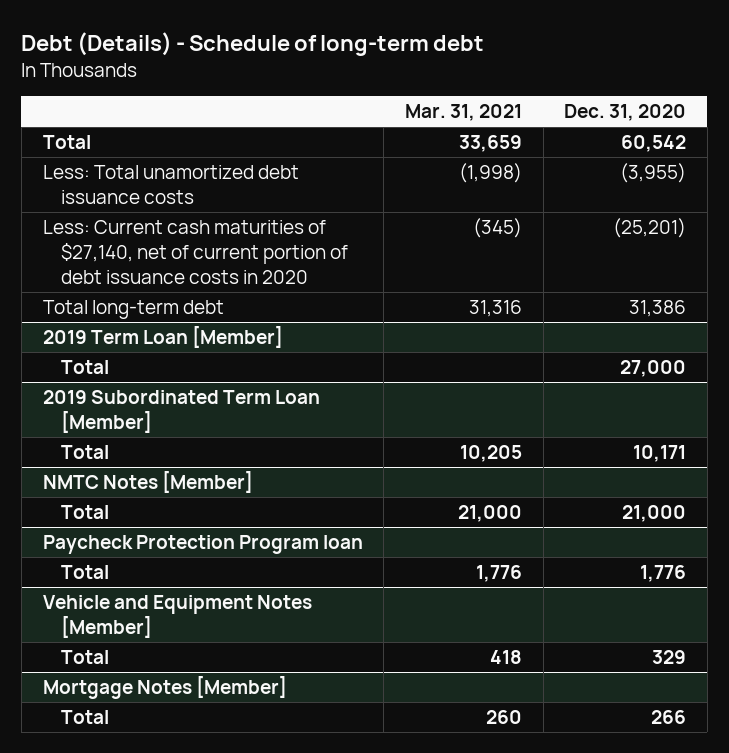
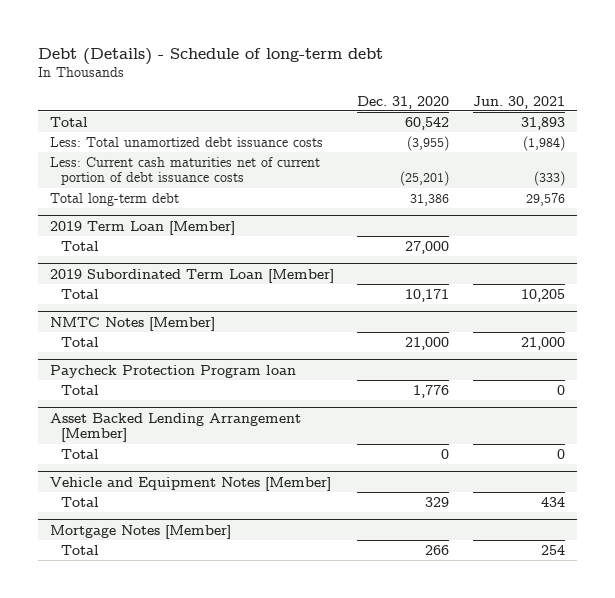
- | Mar. 31, 2021 | Dec. 31, 2020
+ | Dec. 31, 2020 | Jun. 30, 2021
- Less: Current cash maturities of $27,140, net of current portion of debt issuance costs in 2020 | (345) | (25,201)
+ Less: Current cash maturities net of current portion of debt issuance costs | (25,201) | (333)
+ Asset Backed Lending Arrangement [Member]
+ Total | 0 | 0

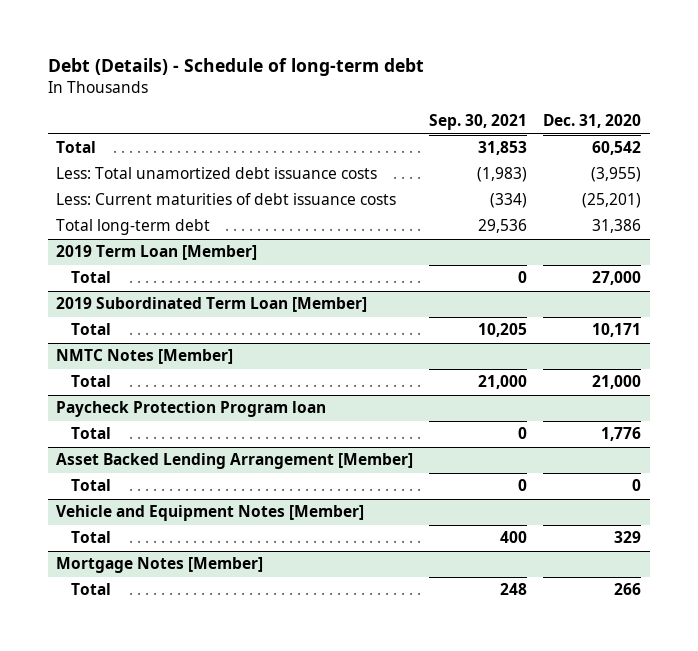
- | Dec. 31, 2020 | Jun. 30, 2021
+ | Sep. 30, 2021 | Dec. 31, 2020
- Less: Current cash maturities net of current portion of debt issuance costs | (25,201) | (333)
+ Less: Current maturities of debt issuance costs | (334) | (25,201)

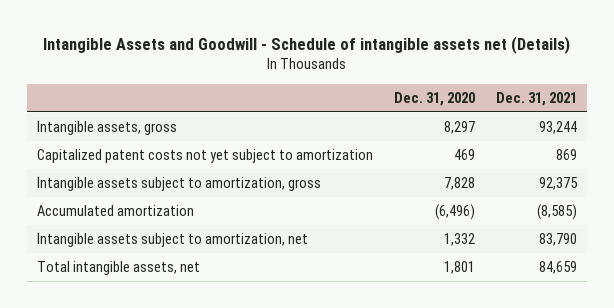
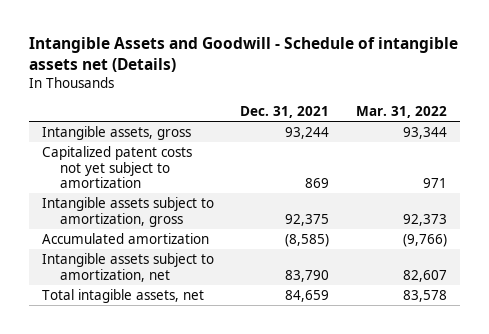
- | Dec. 31, 2020 | Dec. 31, 2021
+ | Dec. 31, 2021 | Mar. 31, 2022
- Total intangible assets, net | 1,801 | 84,659
+ Total intagible assets, net | 84,659 | 83,578

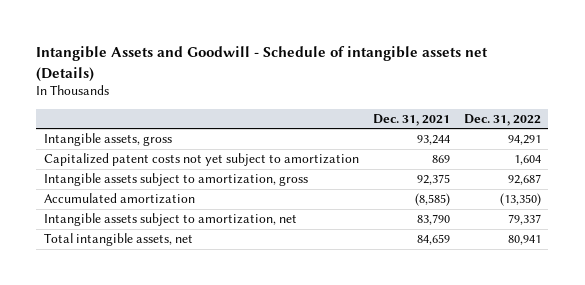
- | Dec. 31, 2021 | Mar. 31, 2022
+ | Dec. 31, 2021 | Dec. 31, 2022
- Total intagible assets, net | 84,659 | 83,578
+ Total intangible assets, net | 84,659 | 80,941

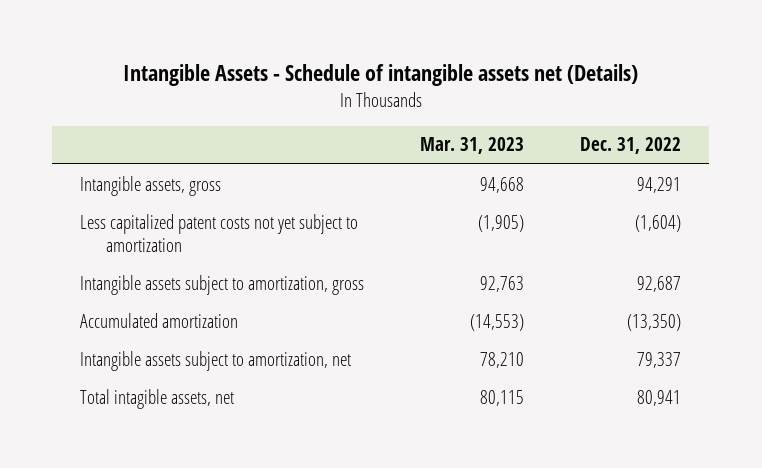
- Intangible Assets and Goodwill - Schedule of intangible assets net (Details)
+ Intangible Assets - Schedule of intangible assets net (Details)
- | Dec. 31, 2021 | Dec. 31, 2022
+ | Mar. 31, 2023 | Dec. 31, 2022
- Capitalized patent costs not yet subject to amortization | 869 | 1,604
+ Less capitalized patent costs not yet subject to amortization | (1,905) | (1,604)
- Total intangible assets, net | 84,659 | 80,941
+ Total intagible assets, net | 80,115 | 80,941

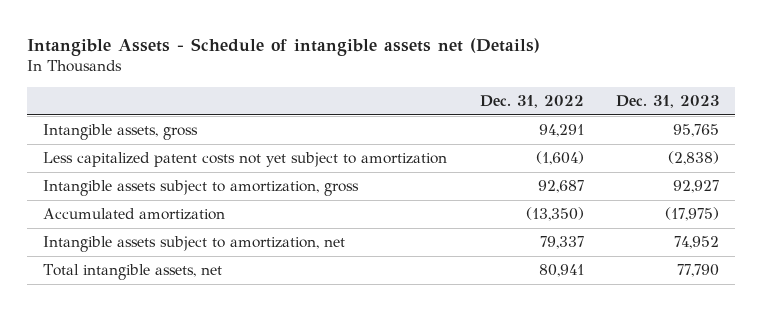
- | Mar. 31, 2023 | Dec. 31, 2022
+ | Dec. 31, 2022 | Dec. 31, 2023
- Total intagible assets, net | 80,115 | 80,941
+ Total intangible assets, net | 80,941 | 77,790

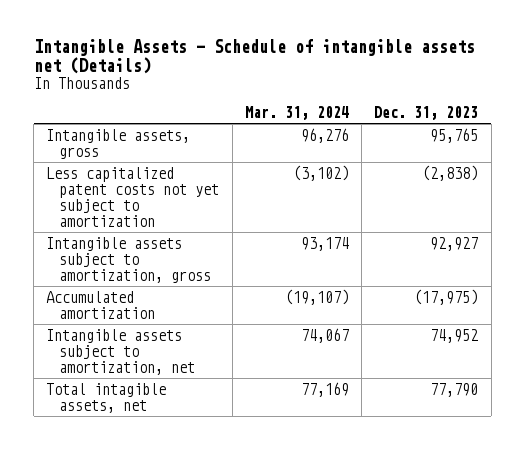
- | Dec. 31, 2022 | Dec. 31, 2023
+ | Mar. 31, 2024 | Dec. 31, 2023
- Total intangible assets, net | 80,941 | 77,790
+ Total intagible assets, net | 77,169 | 77,790

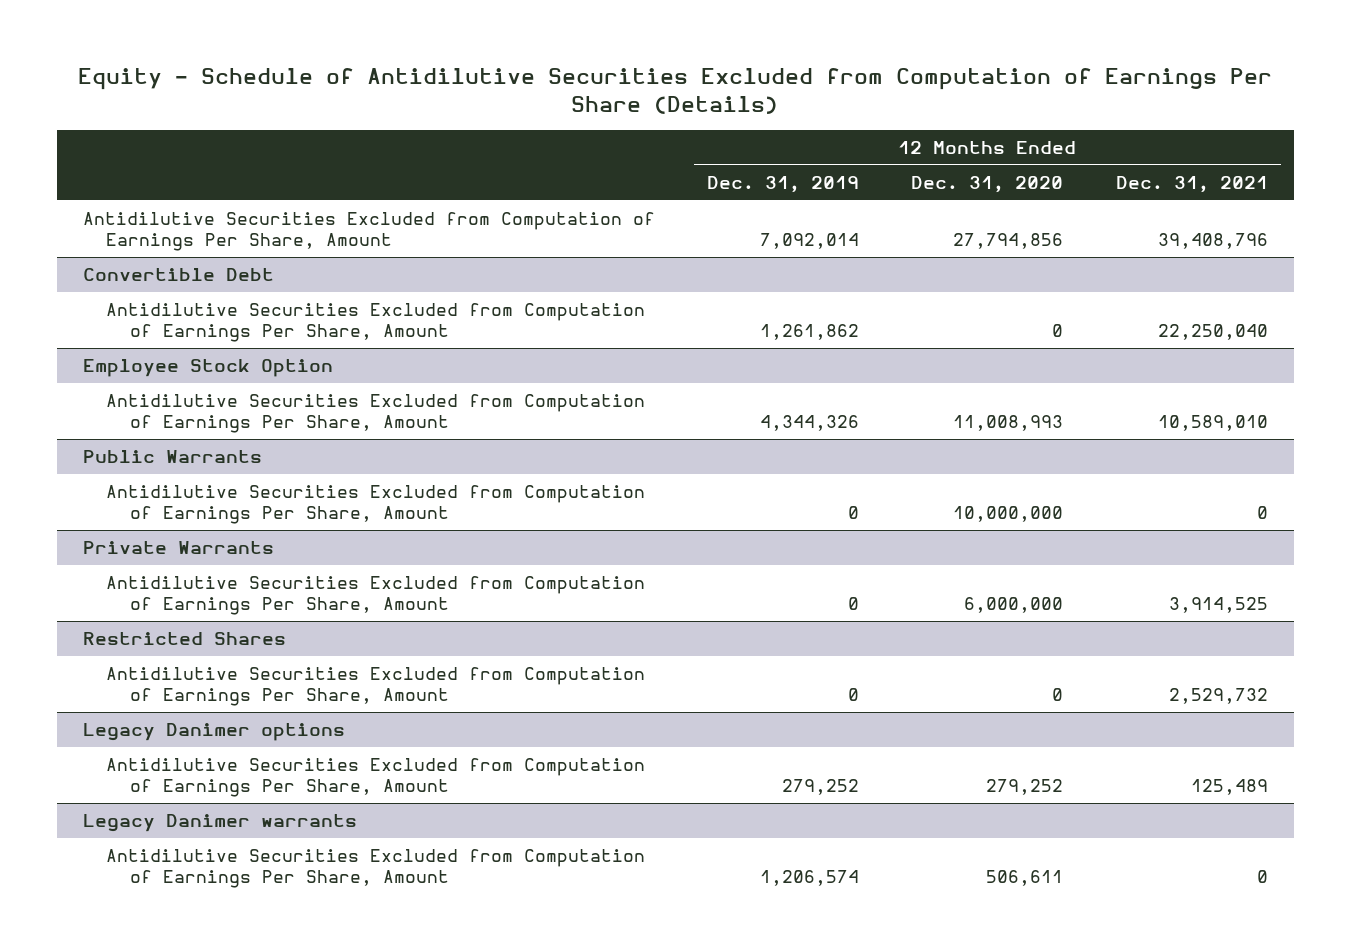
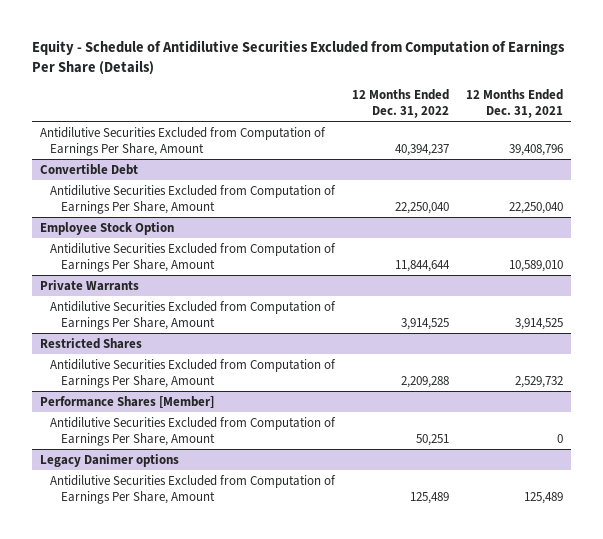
- | 12 Months Ended Dec. 31, 2019 | 12 Months Ended Dec. 31, 2020 | 12 Months Ended Dec. 31, 2021
+ | 12 Months Ended Dec. 31, 2022 | 12 Months Ended Dec. 31, 2021
- Public Warrants
- Antidilutive Securities Excluded from Computation of Earnings Per Share, Amount | 0 | 10,000,000 | 0
+ Performance Shares [Member]
+ Antidilutive Securities Excluded from Computation of Earnings Per Share, Amount | 50,251 | 0
- Legacy Danimer warrants
- Antidilutive Securities Excluded from Computation of Earnings Per Share, Amount | 1,206,574 | 506,611 | 0

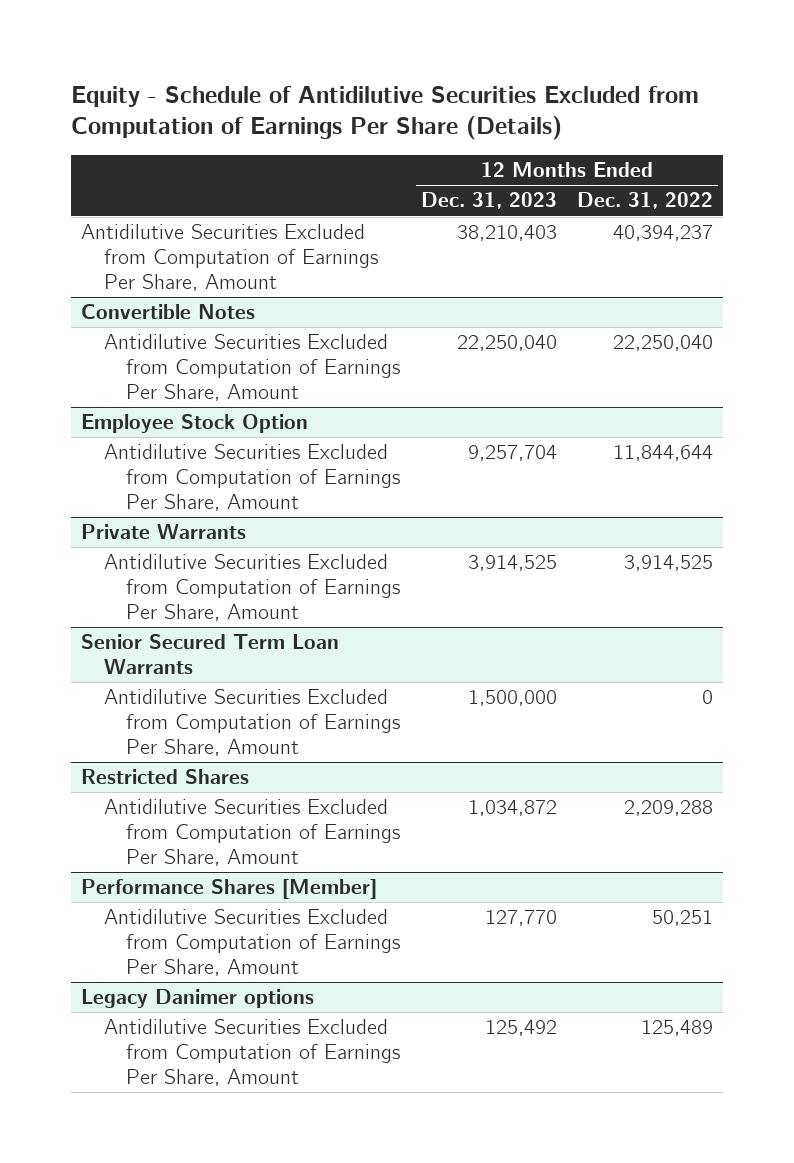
- | 12 Months Ended Dec. 31, 2022 | 12 Months Ended Dec. 31, 2021
+ | 12 Months Ended Dec. 31, 2023 | 12 Months Ended Dec. 31, 2022
- Convertible Debt
+ Convertible Notes
+ Senior Secured Term Loan Warrants
+ Antidilutive Securities Excluded from Computation of Earnings Per Share, Amount | 1,500,000 | 0

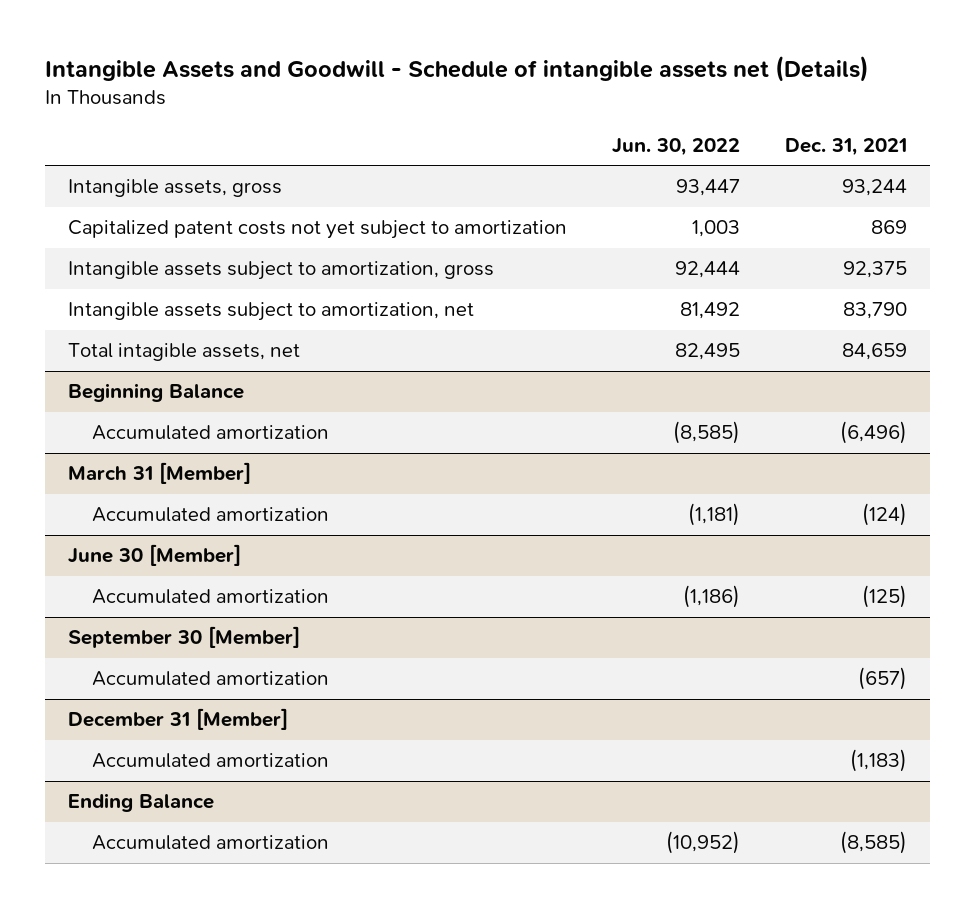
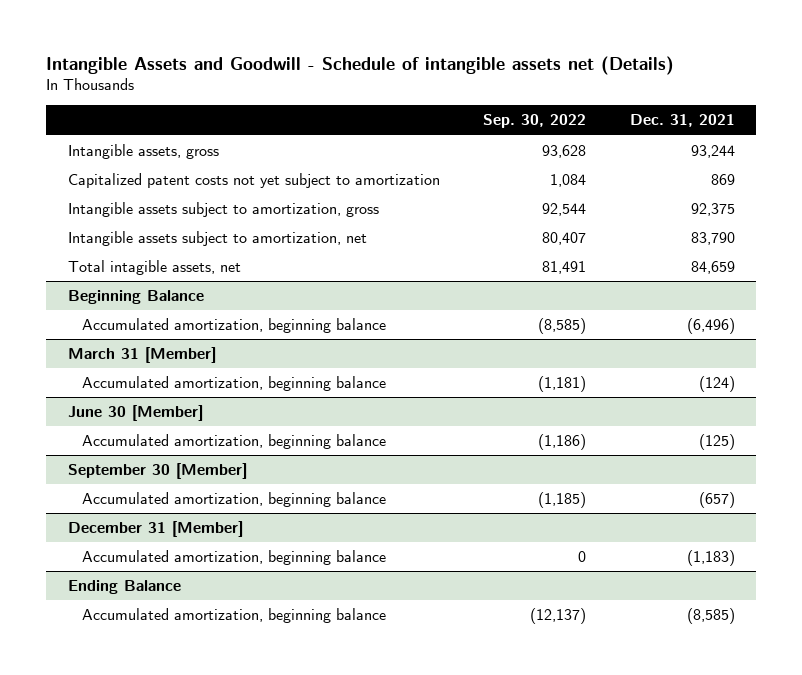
- | Jun. 30, 2022 | Dec. 31, 2021
+ | Sep. 30, 2022 | Dec. 31, 2021
@ Beginning Balance
- Accumulated amortization | (8,585) | (6,496)
+ Accumulated amortization, beginning balance | (8,585) | (6,496)
@ March 31 [Member]
- Accumulated amortization | (1,181) | (124)
+ Accumulated amortization, beginning balance | (1,181) | (124)
@ June 30 [Member]
- Accumulated amortization | (1,186) | (125)
+ Accumulated amortization, beginning balance | (1,186) | (125)
@ September 30 [Member]
- Accumulated amortization | | (657)
+ Accumulated amortization, beginning balance | (1,185) | (657)
@ December 31 [Member]
- Accumulated amortization | | (1,183)
+ Accumulated amortization, beginning balance | 0 | (1,183)
@ Ending Balance
- Accumulated amortization | (10,952) | (8,585)
+ Accumulated amortization, beginning balance | (12,137) | (8,585)

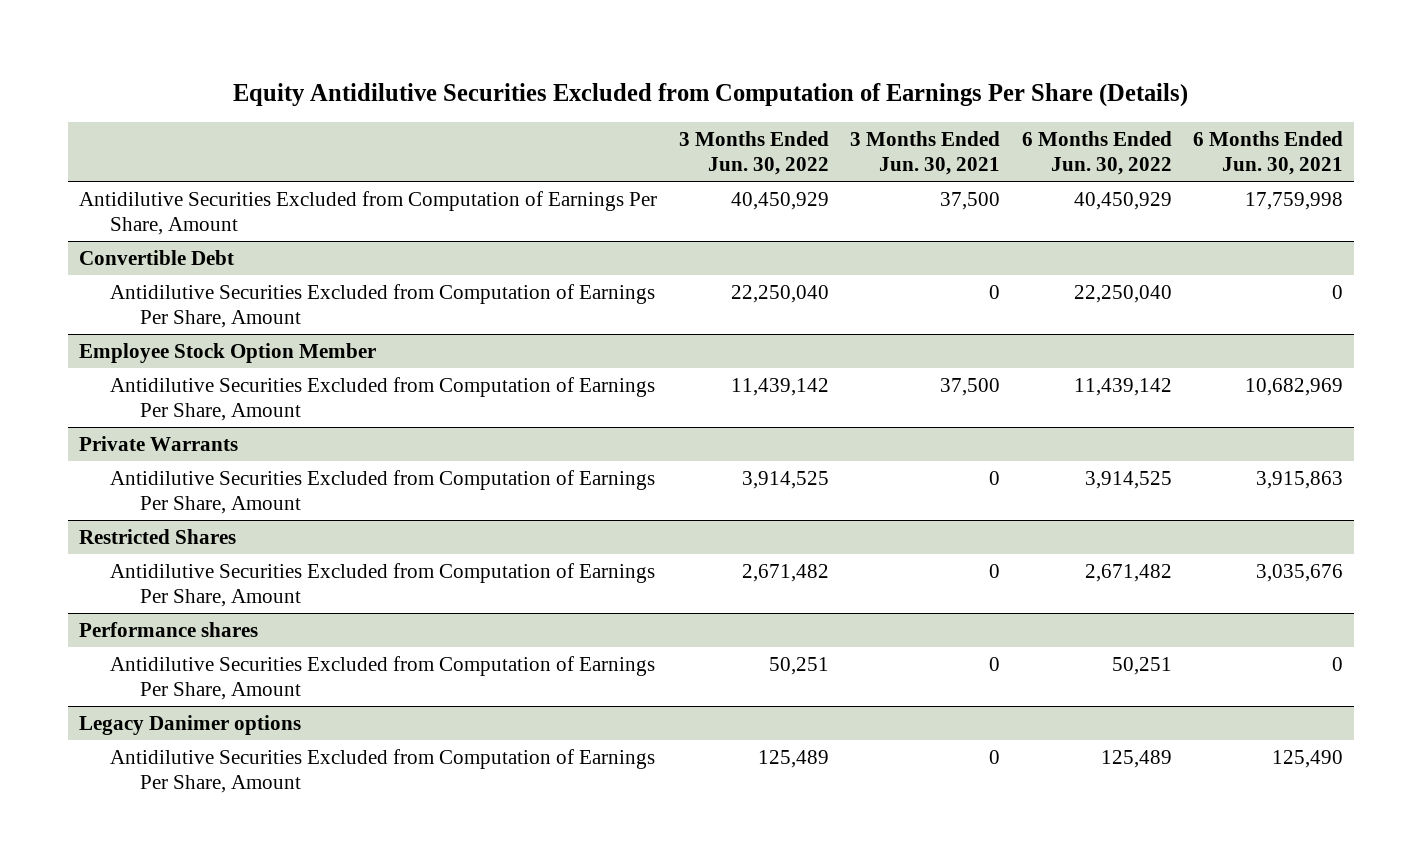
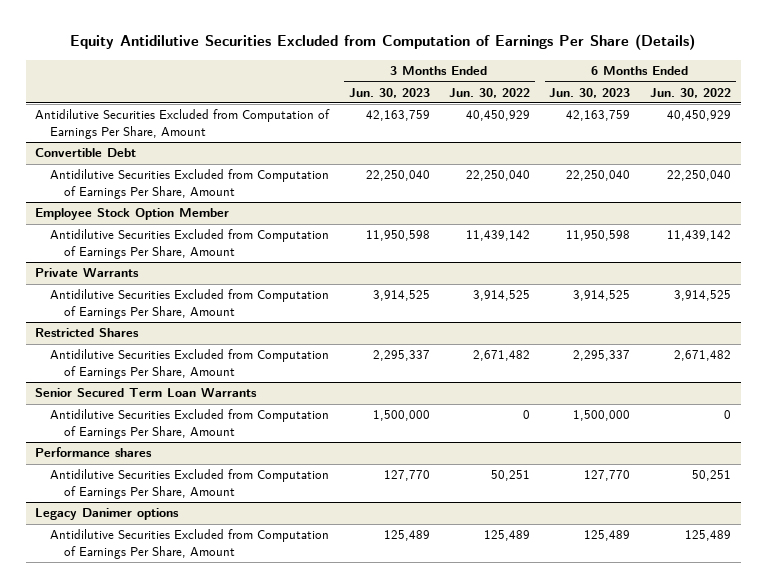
- | 3 Months Ended Jun. 30, 2022 | 3 Months Ended Jun. 30, 2021 | 6 Months Ended Jun. 30, 2022 | 6 Months Ended Jun. 30, 2021
+ | 3 Months Ended Jun. 30, 2023 | 3 Months Ended Jun. 30, 2022 | 6 Months Ended Jun. 30, 2023 | 6 Months Ended Jun. 30, 2022
+ Senior Secured Term Loan Warrants
+ Antidilutive Securities Excluded from Computation of Earnings Per Share, Amount | 1,500,000 | 0 | 1,500,000 | 0

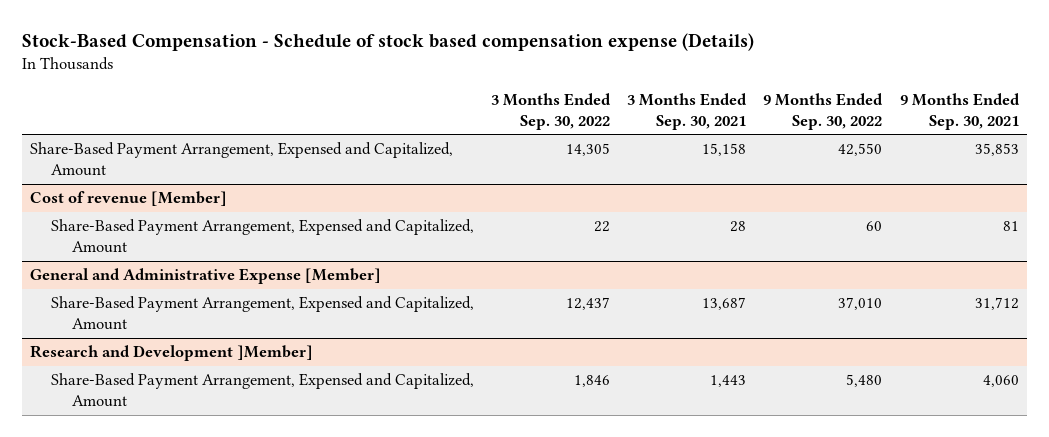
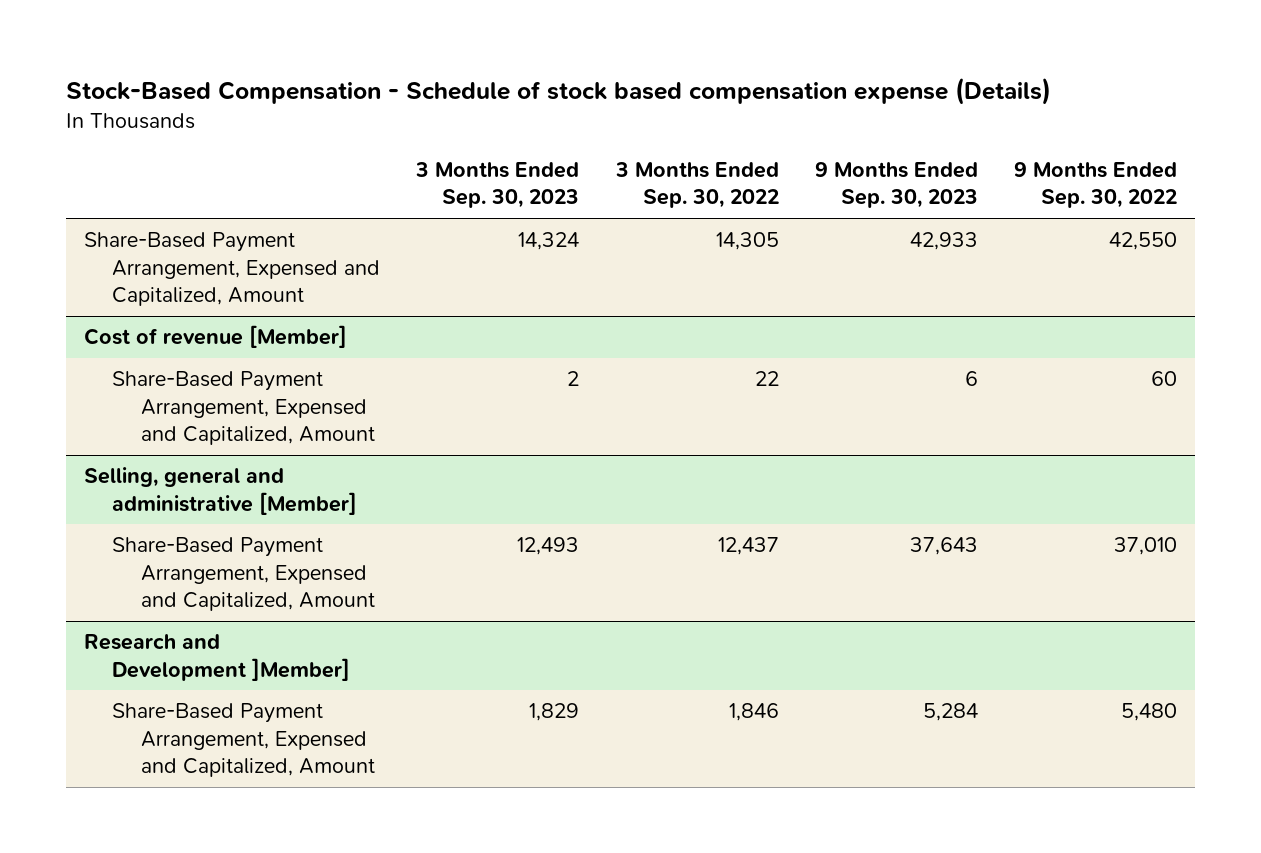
- | 3 Months Ended Sep. 30, 2022 | 3 Months Ended Sep. 30, 2021 | 9 Months Ended Sep. 30, 2022 | 9 Months Ended Sep. 30, 2021
+ | 3 Months Ended Sep. 30, 2023 | 3 Months Ended Sep. 30, 2022 | 9 Months Ended Sep. 30, 2023 | 9 Months Ended Sep. 30, 2022
- General and Administrative Expense [Member]
+ Selling, general and administrative [Member]

